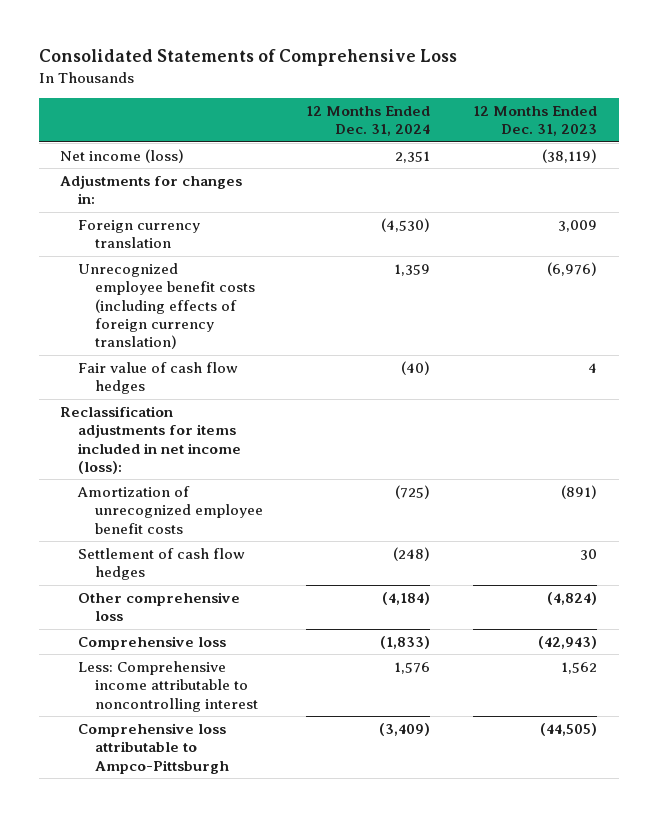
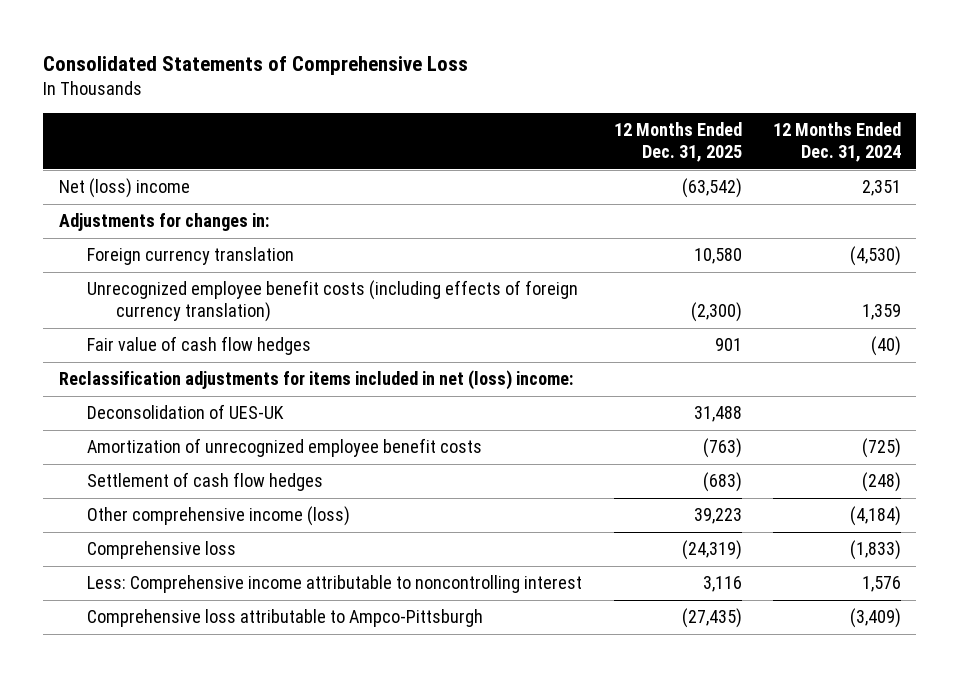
- | 12 Months Ended Dec. 31, 2024 | 12 Months Ended Dec. 31, 2023
+ | 12 Months Ended Dec. 31, 2025 | 12 Months Ended Dec. 31, 2024
- Net income (loss) | 2,351 | (38,119)
+ Net (loss) income | (63,542) | 2,351
- Reclassification adjustments for items included in net income (loss):
+ Reclassification adjustments for items included in net (loss) income:
+ Deconsolidation of UES-UK | 31,488 |
- Other comprehensive loss | (4,184) | (4,824)
+ Other comprehensive income (loss) | 39,223 | (4,184)

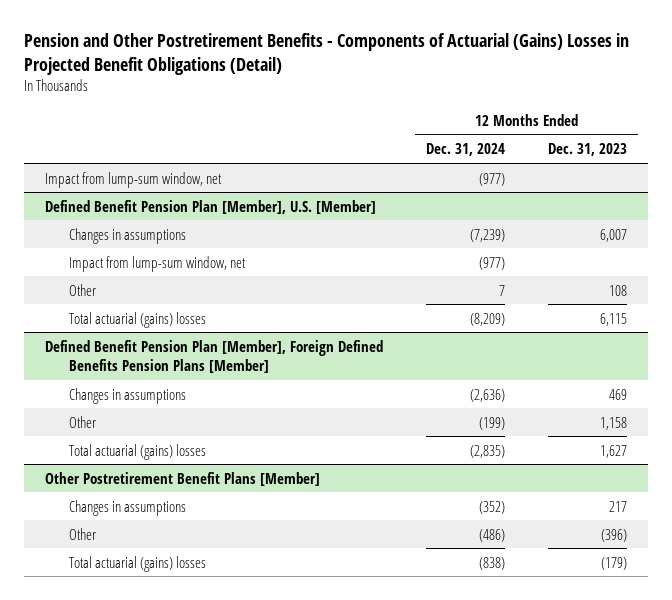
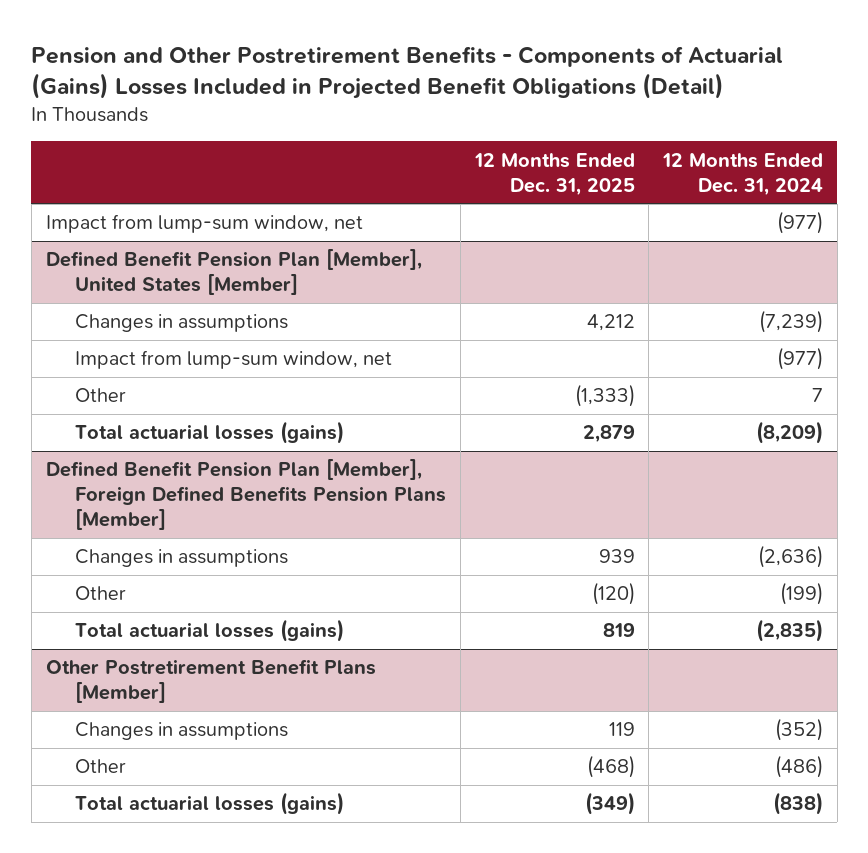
- Pension and Other Postretirement Benefits - Components of Actuarial (Gains) Losses in Projected Benefit Obligations (Detail)
+ Pension and Other Postretirement Benefits - Components of Actuarial (Gains) Losses Included in Projected Benefit Obligations (Detail)
- | 12 Months Ended Dec. 31, 2024 | 12 Months Ended Dec. 31, 2023
+ | 12 Months Ended Dec. 31, 2025 | 12 Months Ended Dec. 31, 2024
- Defined Benefit Pension Plan [Member], U.S. [Member]
+ Defined Benefit Pension Plan [Member], United States [Member]
- Total actuarial (gains) losses | (8,209) | 6,115
+ Total actuarial losses (gains) | 2,879 | (8,209)
@ Defined Benefit Pension Plan [Member], Foreign Defined Benefits Pension Plans [Member]
- Total actuarial (gains) losses | (2,835) | 1,627
+ Total actuarial losses (gains) | 819 | (2,835)
@ Other Postretirement Benefit Plans [Member]
- Total actuarial (gains) losses | (838) | (179)
+ Total actuarial losses (gains) | (349) | (838)

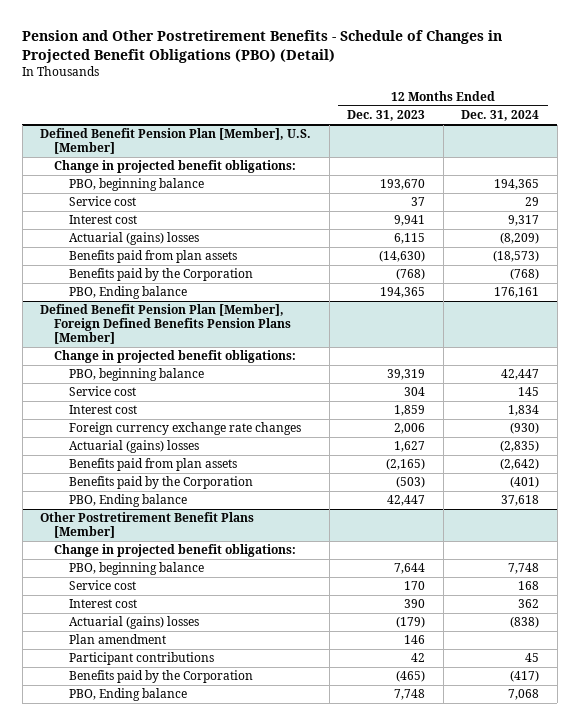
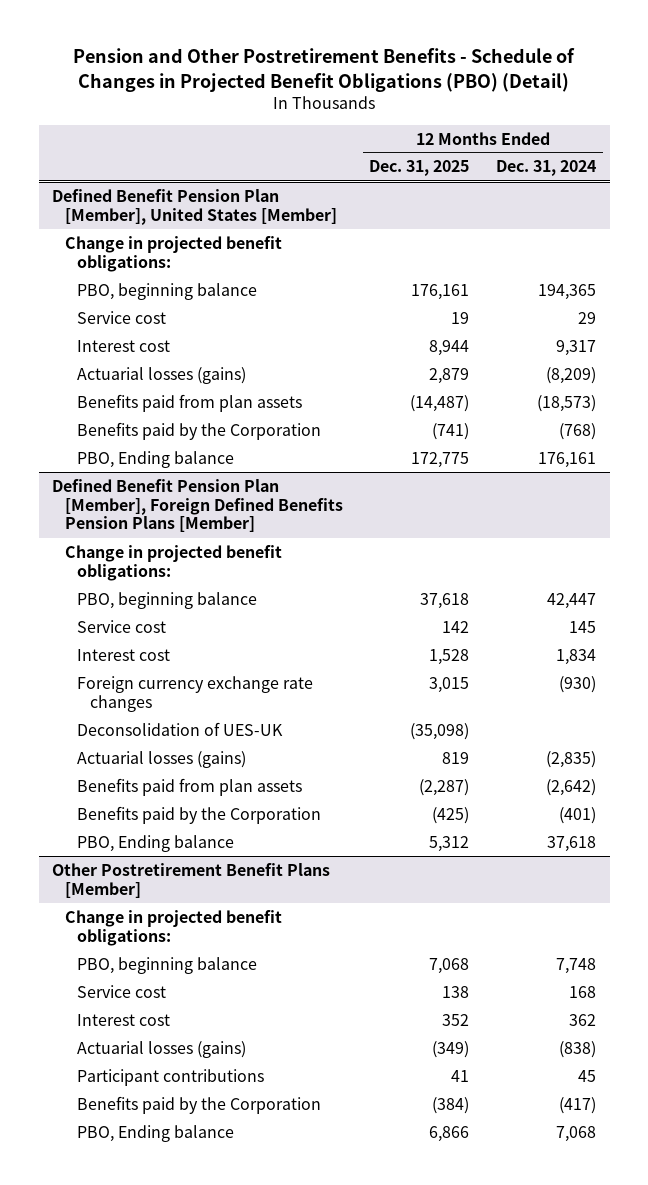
- | 12 Months Ended Dec. 31, 2023 | 12 Months Ended Dec. 31, 2024
+ | 12 Months Ended Dec. 31, 2025 | 12 Months Ended Dec. 31, 2024
- Defined Benefit Pension Plan [Member], U.S. [Member]
+ Defined Benefit Pension Plan [Member], United States [Member]
- Actuarial (gains) losses | 6,115 | (8,209)
+ Actuarial losses (gains) | 2,879 | (8,209)
@ Defined Benefit Pension Plan [Member], Foreign Defined Benefits Pension Plans [Member]
- Actuarial (gains) losses | 1,627 | (2,835)
+ Deconsolidation of UES-UK | (35,098) |
+ Actuarial losses (gains) | 819 | (2,835)
@ Other Postretirement Benefit Plans [Member]
- Actuarial (gains) losses | (179) | (838)
- Plan amendment | 146 |
+ Actuarial losses (gains) | (349) | (838)

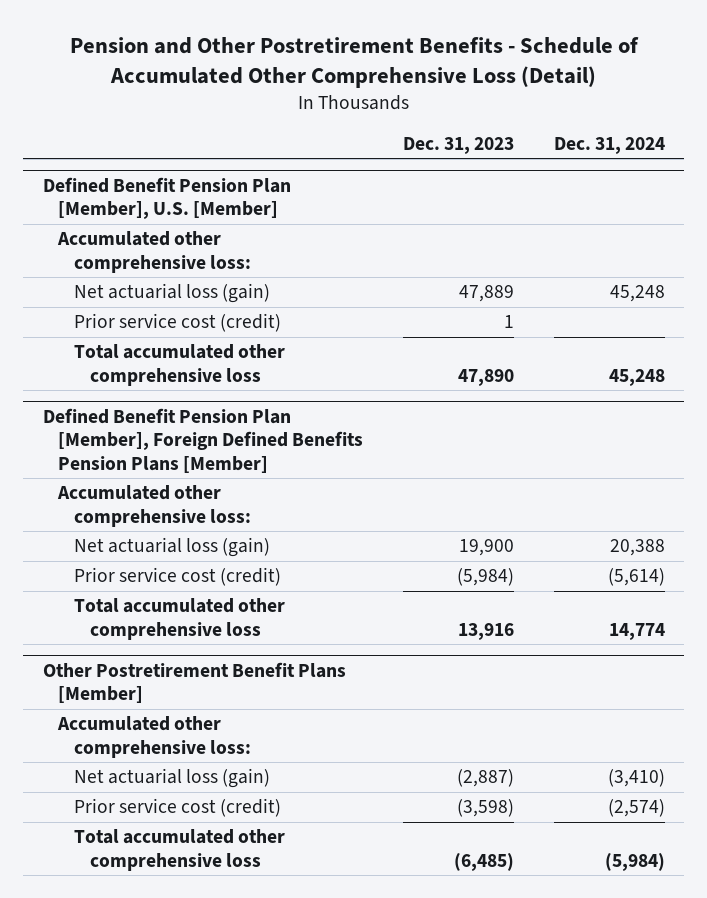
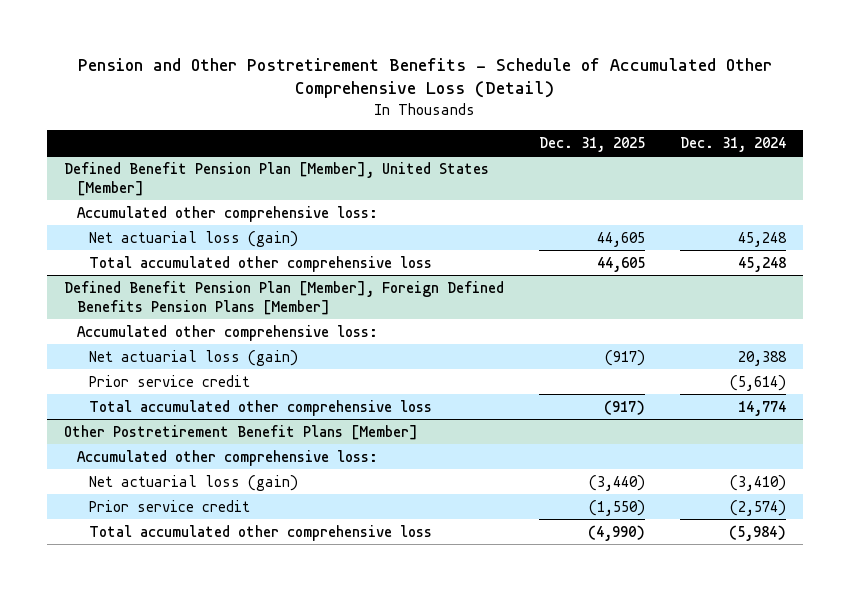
- | Dec. 31, 2023 | Dec. 31, 2024
+ | Dec. 31, 2025 | Dec. 31, 2024
- Defined Benefit Pension Plan [Member], U.S. [Member]
+ Defined Benefit Pension Plan [Member], United States [Member]
- Prior service cost (credit) | 1 |
@ Defined Benefit Pension Plan [Member], Foreign Defined Benefits Pension Plans [Member]
- Prior service cost (credit) | (5,984) | (5,614)
+ Prior service credit | | (5,614)
@ Other Postretirement Benefit Plans [Member]
- Prior service cost (credit) | (3,598) | (2,574)
+ Prior service credit | (1,550) | (2,574)

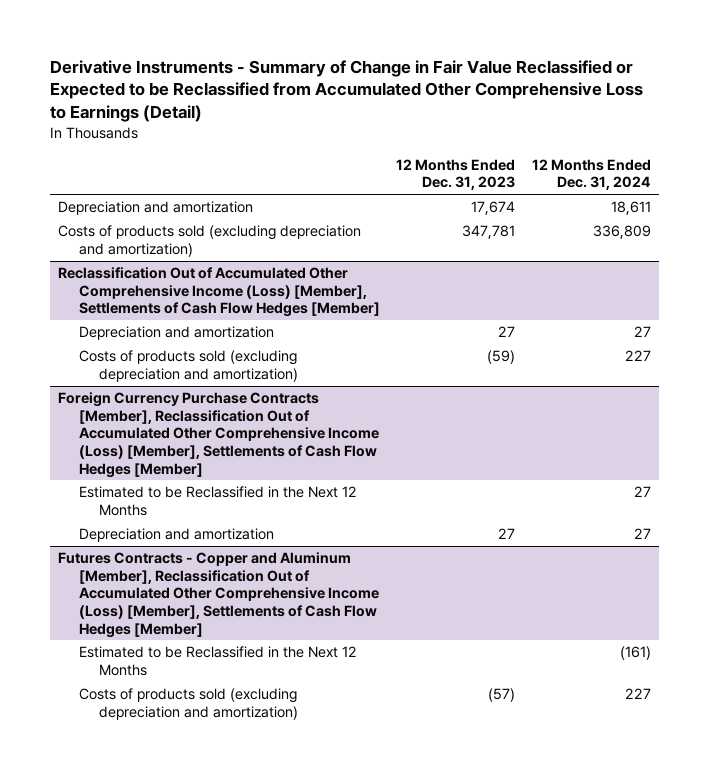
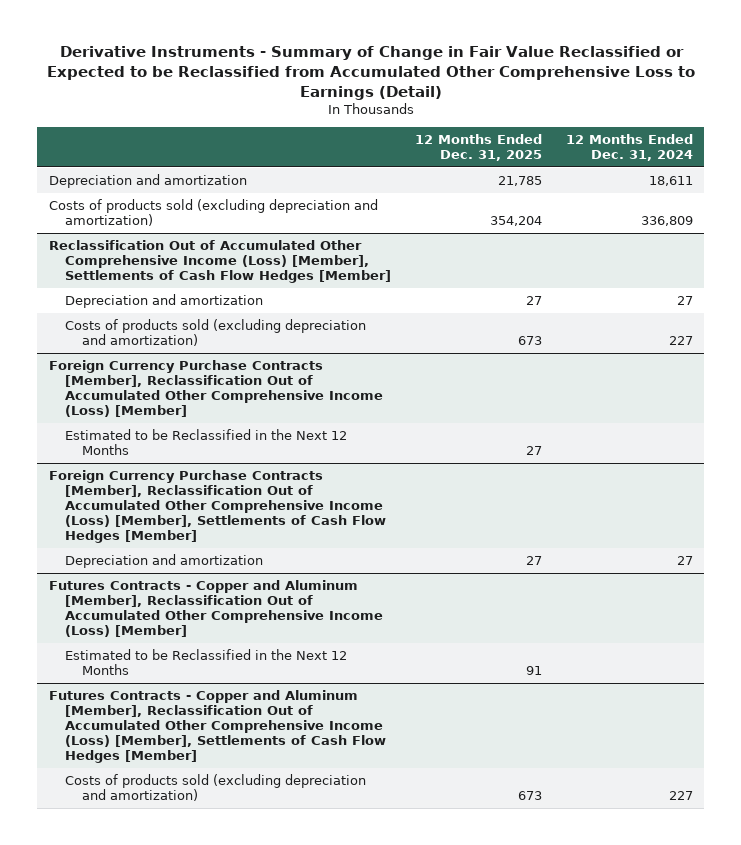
- | 12 Months Ended Dec. 31, 2023 | 12 Months Ended Dec. 31, 2024
+ | 12 Months Ended Dec. 31, 2025 | 12 Months Ended Dec. 31, 2024
+ Foreign Currency Purchase Contracts [Member], Reclassification Out of Accumulated Other Comprehensive Income (Loss) [Member]
+ Estimated to be Reclassified in the Next 12 Months | 27 |
@ Foreign Currency Purchase Contracts [Member], Reclassification Out of Accumulated Other Comprehensive Income (Loss) [Member], Settlements of Cash Flow Hedges [Member]
- Estimated to be Reclassified in the Next 12 Months | | 27
+ Futures Contracts - Copper and Aluminum [Member], Reclassification Out of Accumulated Other Comprehensive Income (Loss) [Member]
+ Estimated to be Reclassified in the Next 12 Months | 91 |
@ Futures Contracts - Copper and Aluminum [Member], Reclassification Out of Accumulated Other Comprehensive Income (Loss) [Member], Settlements of Cash Flow Hedges [Member]
- Estimated to be Reclassified in the Next 12 Months | | (161)

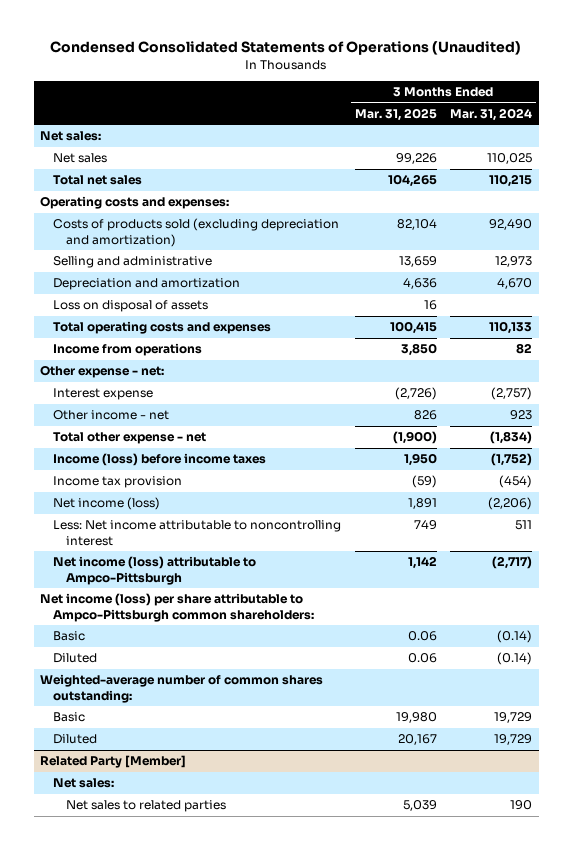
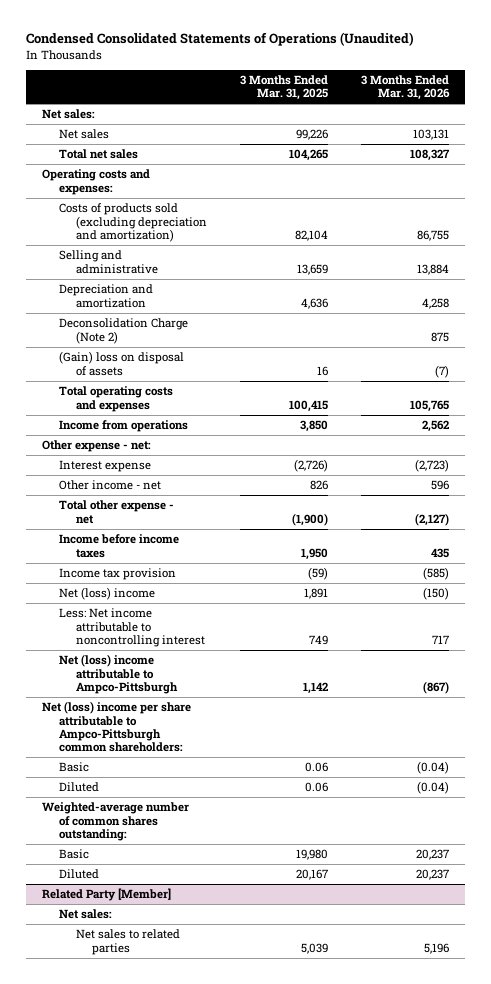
- | 3 Months Ended Mar. 31, 2025 | 3 Months Ended Mar. 31, 2024
+ | 3 Months Ended Mar. 31, 2025 | 3 Months Ended Mar. 31, 2026
- Loss on disposal of assets | 16 |
+ Deconsolidation Charge (Note 2) | | 875
+ (Gain) loss on disposal of assets | 16 | (7)
- Income (loss) before income taxes | 1,950 | (1,752)
+ Income before income taxes | 1,950 | 435
- Net income (loss) | 1,891 | (2,206)
+ Net (loss) income | 1,891 | (150)
- Net income (loss) attributable to Ampco-Pittsburgh | 1,142 | (2,717)
- Net income (loss) per share attributable to Ampco-Pittsburgh common shareholders:
+ Net (loss) income attributable to Ampco-Pittsburgh | 1,142 | (867)
+ Net (loss) income per share attributable to Ampco-Pittsburgh common shareholders:

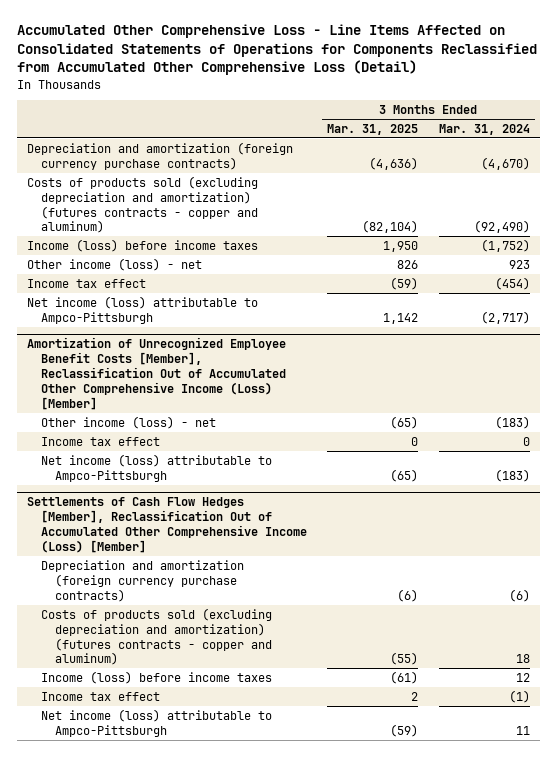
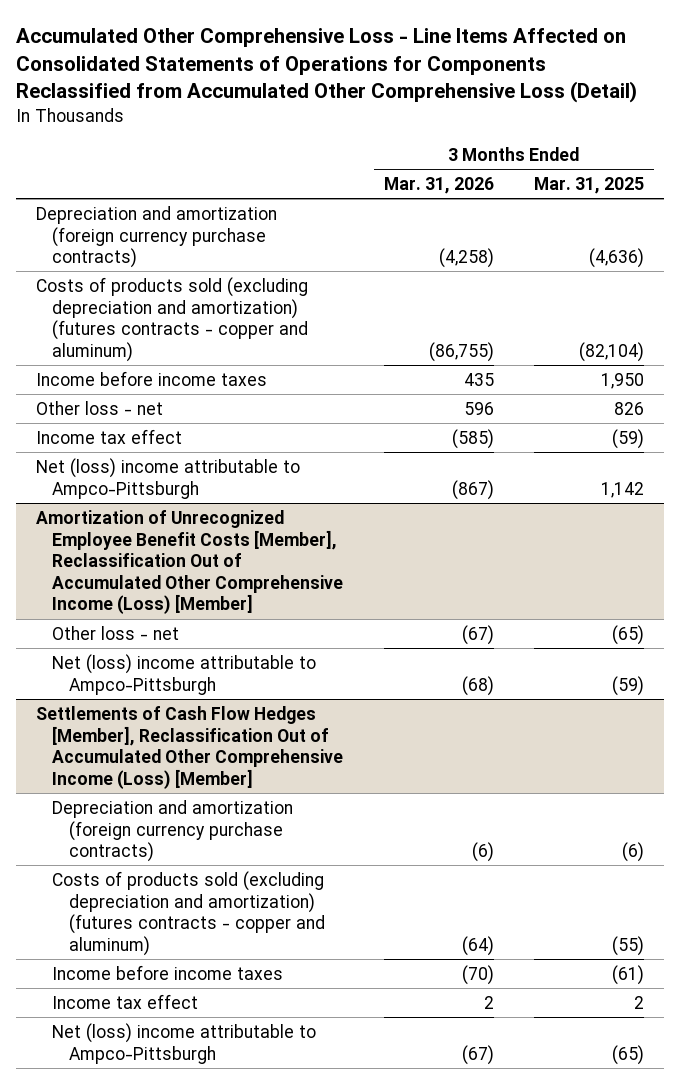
- | 3 Months Ended Mar. 31, 2025 | 3 Months Ended Mar. 31, 2024
+ | 3 Months Ended Mar. 31, 2026 | 3 Months Ended Mar. 31, 2025
- Income (loss) before income taxes | 1,950 | (1,752)
- Other income (loss) - net | 826 | 923
+ Income before income taxes | 435 | 1,950
+ Other loss - net | 596 | 826
- Net income (loss) attributable to Ampco-Pittsburgh | 1,142 | (2,717)
+ Net (loss) income attributable to Ampco-Pittsburgh | (867) | 1,142
@ Amortization of Unrecognized Employee Benefit Costs [Member], Reclassification Out of Accumulated Other Comprehensive Income (Loss) [Member]
- Other income (loss) - net | (65) | (183)
- Income tax effect | 0 | 0
- Net income (loss) attributable to Ampco-Pittsburgh | (65) | (183)
+ Other loss - net | (67) | (65)
+ Net (loss) income attributable to Ampco-Pittsburgh | (68) | (59)
@ Settlements of Cash Flow Hedges [Member], Reclassification Out of Accumulated Other Comprehensive Income (Loss) [Member]
- Income (loss) before income taxes | (61) | 12
+ Income before income taxes | (70) | (61)
- Net income (loss) attributable to Ampco-Pittsburgh | (59) | 11
+ Net (loss) income attributable to Ampco-Pittsburgh | (67) | (65)

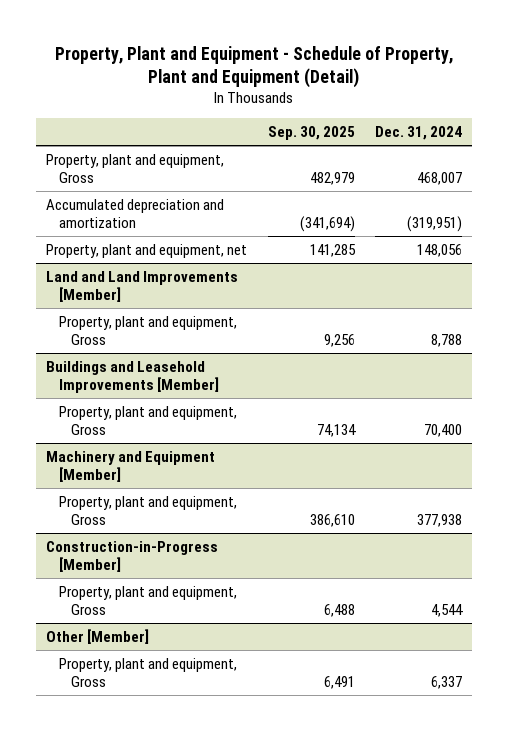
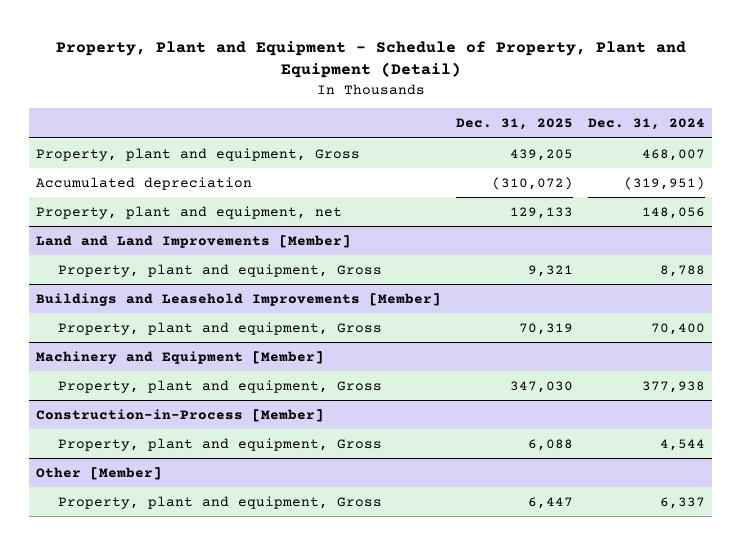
- | Sep. 30, 2025 | Dec. 31, 2024
+ | Dec. 31, 2025 | Dec. 31, 2024
- Accumulated depreciation and amortization | (341,694) | (319,951)
+ Accumulated depreciation | (310,072) | (319,951)
- Construction-in-Progress [Member]
+ Construction-in-Process [Member]

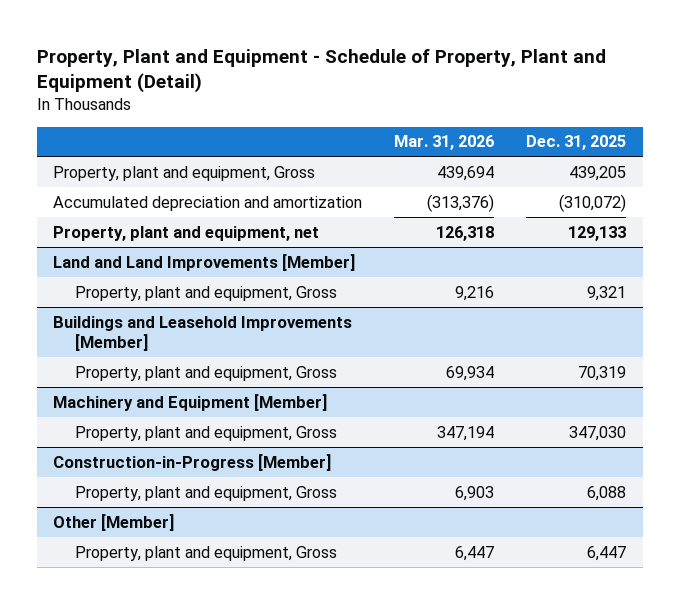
- | Dec. 31, 2025 | Dec. 31, 2024
+ | Mar. 31, 2026 | Dec. 31, 2025
- Accumulated depreciation | (310,072) | (319,951)
+ Accumulated depreciation and amortization | (313,376) | (310,072)
- Construction-in-Process [Member]
+ Construction-in-Progress [Member]

